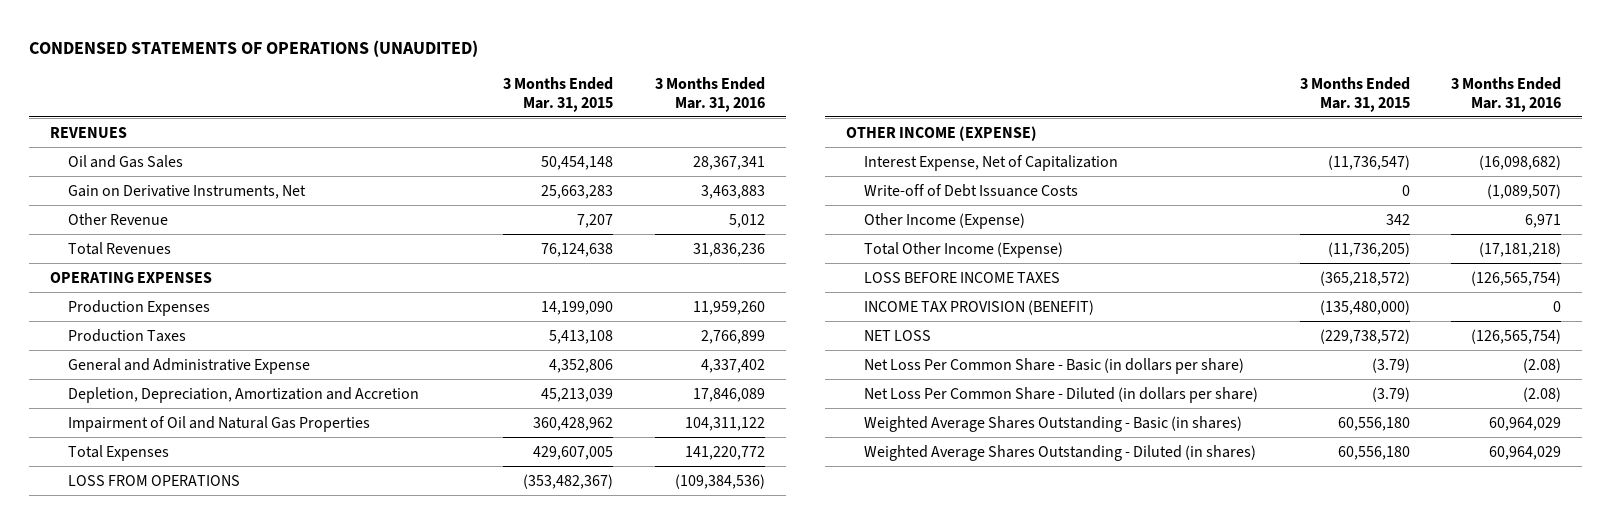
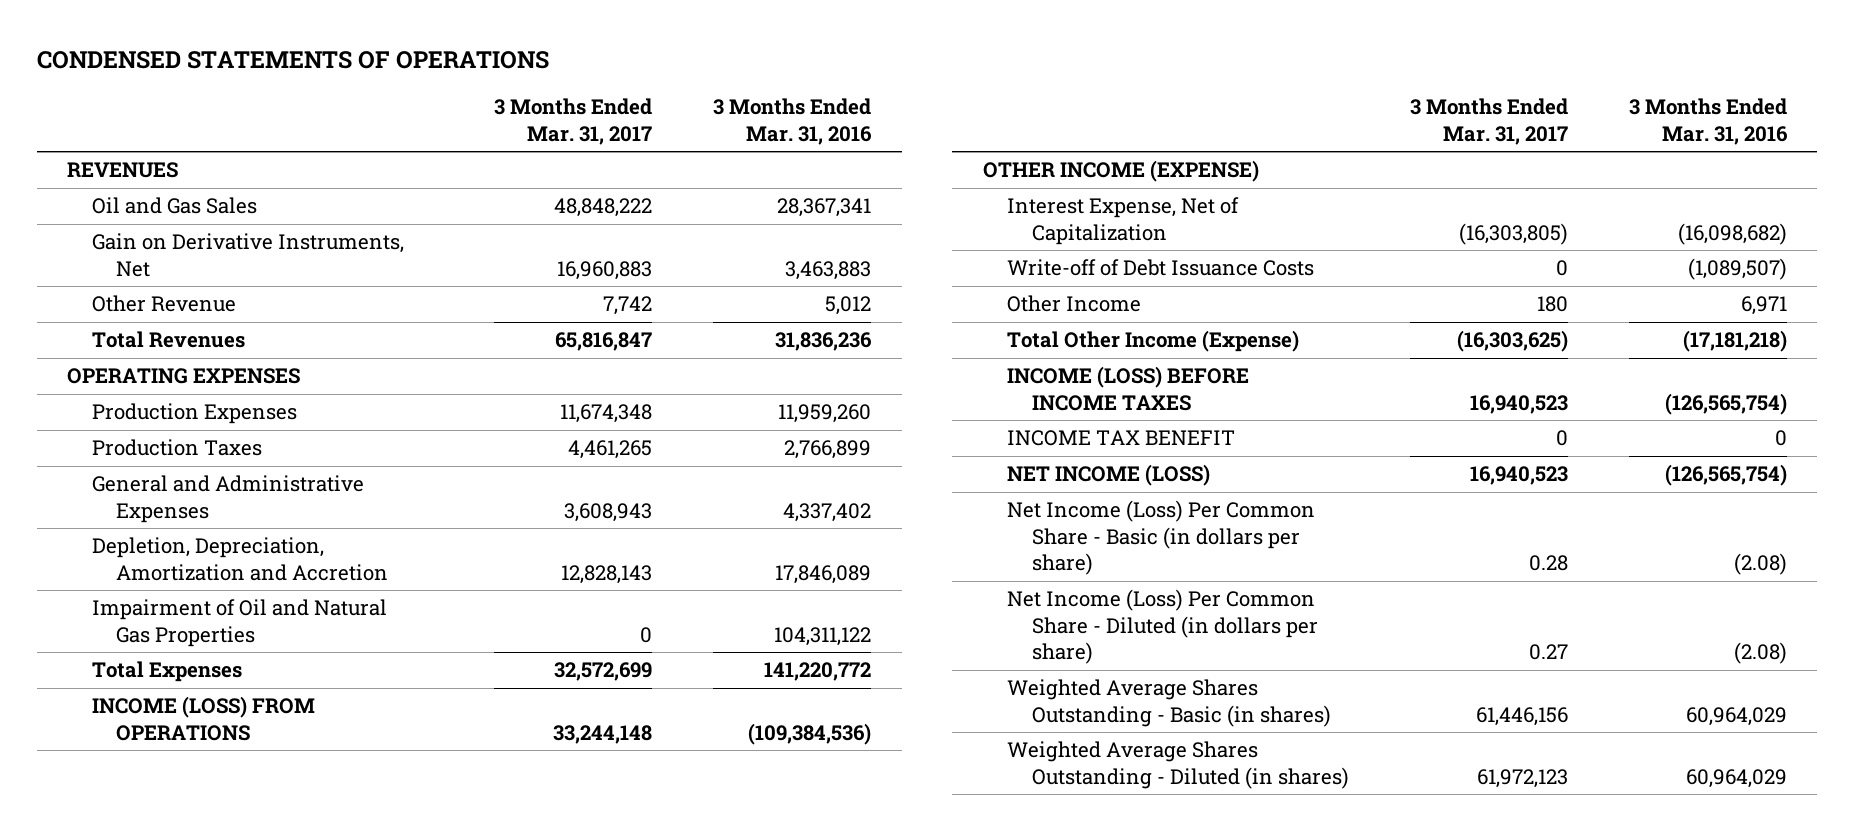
- CONDENSED STATEMENTS OF OPERATIONS (UNAUDITED)
+ CONDENSED STATEMENTS OF OPERATIONS
- | 3 Months Ended Mar. 31, 2015 | 3 Months Ended Mar. 31, 2016
+ | 3 Months Ended Mar. 31, 2017 | 3 Months Ended Mar. 31, 2016
- General and Administrative Expense | 4,352,806 | 4,337,402
+ General and Administrative Expenses | 3,608,943 | 4,337,402
- LOSS FROM OPERATIONS | (353,482,367) | (109,384,536)
+ INCOME (LOSS) FROM OPERATIONS | 33,244,148 | (109,384,536)
- Other Income (Expense) | 342 | 6,971
+ Other Income | 180 | 6,971
- LOSS BEFORE INCOME TAXES | (365,218,572) | (126,565,754)
- INCOME TAX PROVISION (BENEFIT) | (135,480,000) | 0
- NET LOSS | (229,738,572) | (126,565,754)
- Net Loss Per Common Share - Basic (in dollars per share) | (3.79) | (2.08)
- Net Loss Per Common Share - Diluted (in dollars per share) | (3.79) | (2.08)
+ INCOME (LOSS) BEFORE INCOME TAXES | 16,940,523 | (126,565,754)
+ INCOME TAX BENEFIT | 0 | 0
+ NET INCOME (LOSS) | 16,940,523 | (126,565,754)
+ Net Income (Loss) Per Common Share - Basic (in dollars per share) | 0.28 | (2.08)
+ Net Income (Loss) Per Common Share - Diluted (in dollars per share) | 0.27 | (2.08)

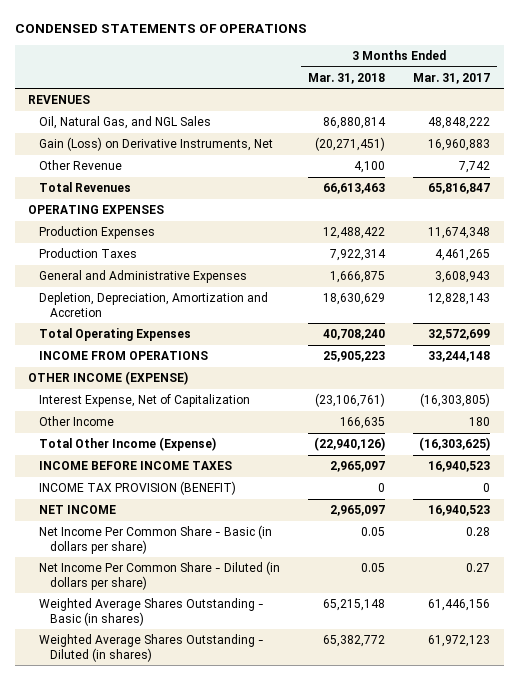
- | 3 Months Ended Mar. 31, 2017 | 3 Months Ended Mar. 31, 2016
+ | 3 Months Ended Mar. 31, 2018 | 3 Months Ended Mar. 31, 2017
- Oil and Gas Sales | 48,848,222 | 28,367,341
- Gain on Derivative Instruments, Net | 16,960,883 | 3,463,883
+ Oil, Natural Gas, and NGL Sales | 86,880,814 | 48,848,222
+ Gain (Loss) on Derivative Instruments, Net | (20,271,451) | 16,960,883
- Impairment of Oil and Natural Gas Properties | 0 | 104,311,122
- Total Expenses | 32,572,699 | 141,220,772
- INCOME (LOSS) FROM OPERATIONS | 33,244,148 | (109,384,536)
+ Total Operating Expenses | 40,708,240 | 32,572,699
+ INCOME FROM OPERATIONS | 25,905,223 | 33,244,148
- Write-off of Debt Issuance Costs | 0 | (1,089,507)
- INCOME (LOSS) BEFORE INCOME TAXES | 16,940,523 | (126,565,754)
- INCOME TAX BENEFIT | 0 | 0
- NET INCOME (LOSS) | 16,940,523 | (126,565,754)
- Net Income (Loss) Per Common Share - Basic (in dollars per share) | 0.28 | (2.08)
- Net Income (Loss) Per Common Share - Diluted (in dollars per share) | 0.27 | (2.08)
+ INCOME BEFORE INCOME TAXES | 2,965,097 | 16,940,523
+ INCOME TAX PROVISION (BENEFIT) | 0 | 0
+ NET INCOME | 2,965,097 | 16,940,523
+ Net Income Per Common Share - Basic (in dollars per share) | 0.05 | 0.28
+ Net Income Per Common Share - Diluted (in dollars per share) | 0.05 | 0.27

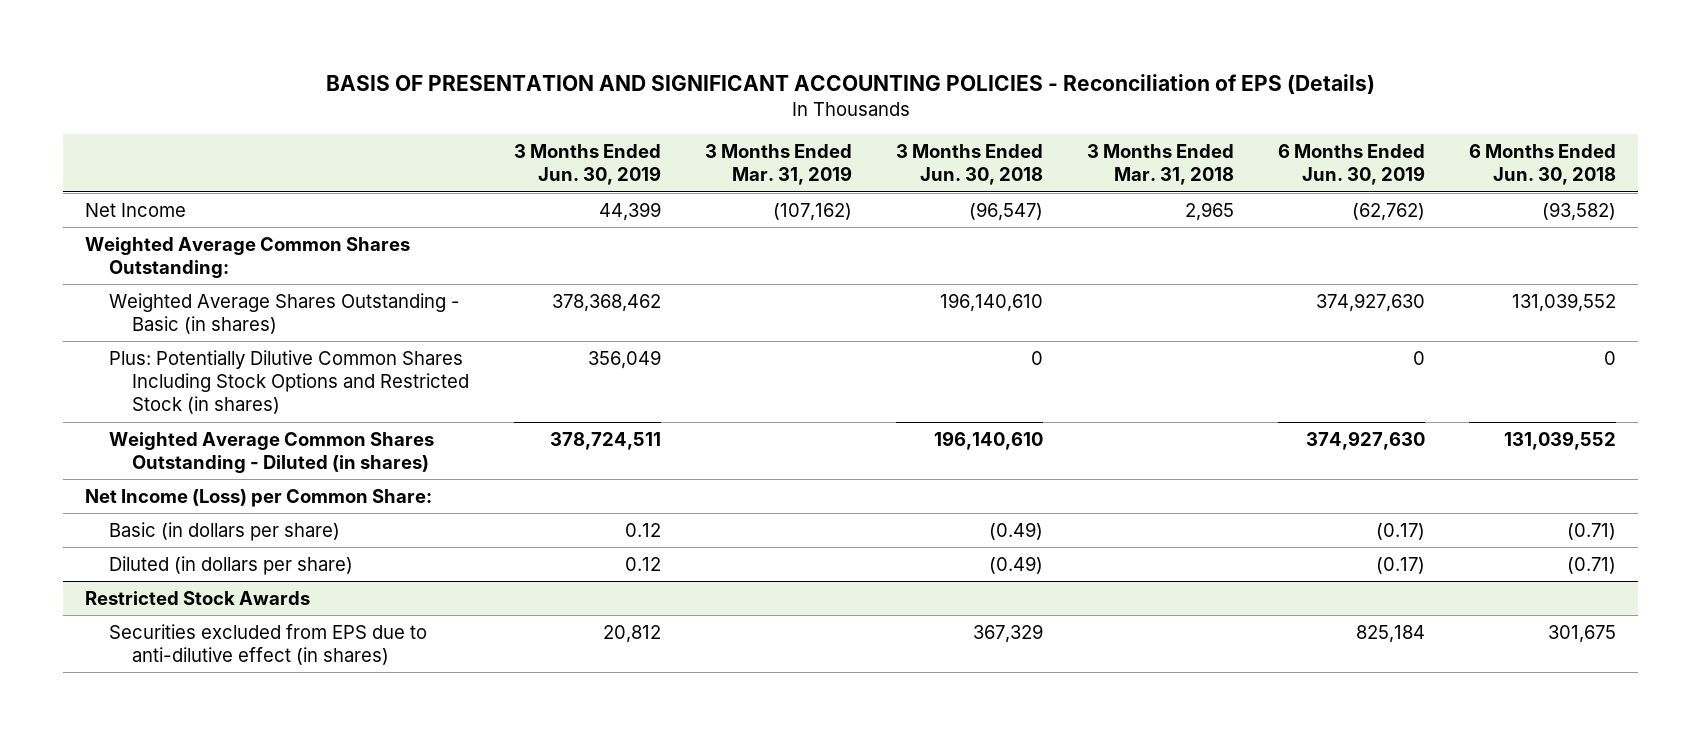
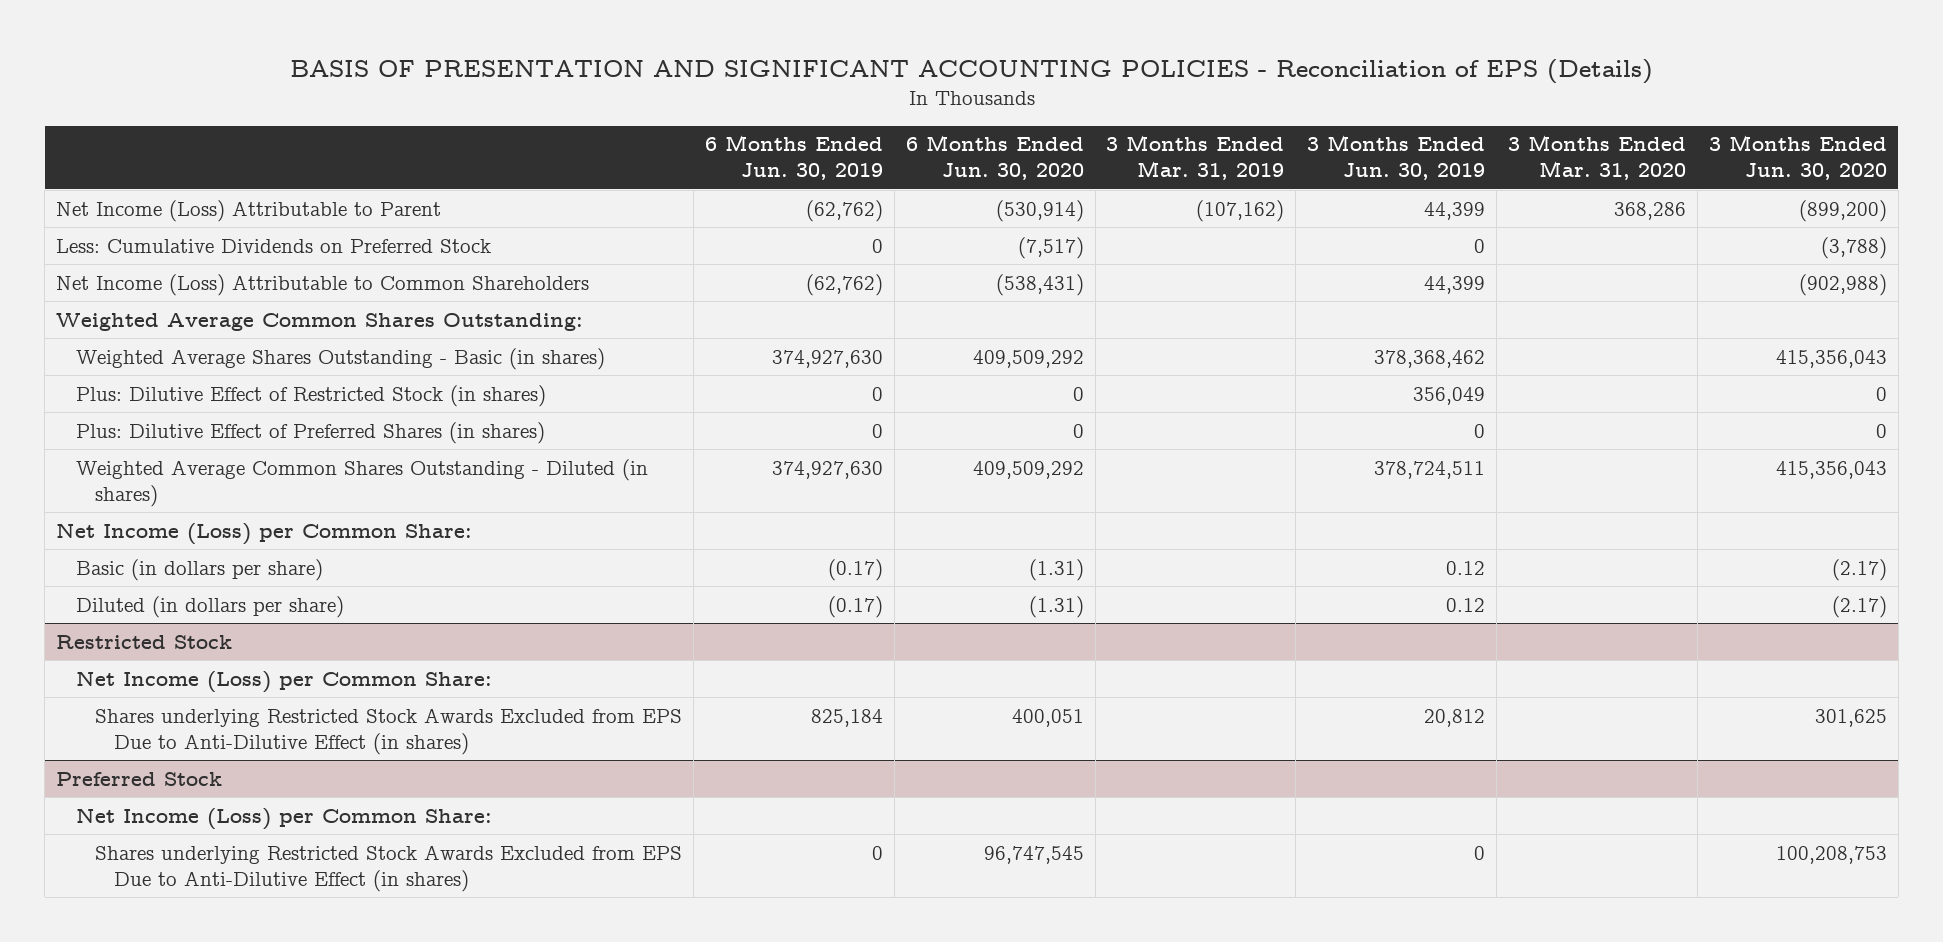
- | 3 Months Ended Jun. 30, 2019 | 3 Months Ended Mar. 31, 2019 | 3 Months Ended Jun. 30, 2018 | 3 Months Ended Mar. 31, 2018 | 6 Months Ended Jun. 30, 2019 | 6 Months Ended Jun. 30, 2018
+ | 6 Months Ended Jun. 30, 2019 | 6 Months Ended Jun. 30, 2020 | 3 Months Ended Mar. 31, 2019 | 3 Months Ended Jun. 30, 2019 | 3 Months Ended Mar. 31, 2020 | 3 Months Ended Jun. 30, 2020
- Net Income | 44,399 | (107,162) | (96,547) | 2,965 | (62,762) | (93,582)
+ Net Income (Loss) Attributable to Parent | (62,762) | (530,914) | (107,162) | 44,399 | 368,286 | (899,200)
+ Less: Cumulative Dividends on Preferred Stock | 0 | (7,517) | | 0 | | (3,788)
+ Net Income (Loss) Attributable to Common Shareholders | (62,762) | (538,431) | | 44,399 | | (902,988)
- Plus: Potentially Dilutive Common Shares Including Stock Options and Restricted Stock (in shares) | 356,049 | | 0 | | 0 | 0
+ Plus: Dilutive Effect of Restricted Stock (in shares) | 0 | 0 | | 356,049 | | 0
+ Plus: Dilutive Effect of Preferred Shares (in shares) | 0 | 0 | | 0 | | 0
- Restricted Stock Awards
- Securities excluded from EPS due to anti-dilutive effect (in shares) | 20,812 | | 367,329 | | 825,184 | 301,675
+ Restricted Stock
+ Net Income (Loss) per Common Share:
+ Shares underlying Restricted Stock Awards Excluded from EPS Due to Anti-Dilutive Effect (in shares) | 825,184 | 400,051 | | 20,812 | | 301,625
+ Preferred Stock
+ Net Income (Loss) per Common Share:
+ Shares underlying Restricted Stock Awards Excluded from EPS Due to Anti-Dilutive Effect (in shares) | 0 | 96,747,545 | | 0 | | 100,208,753

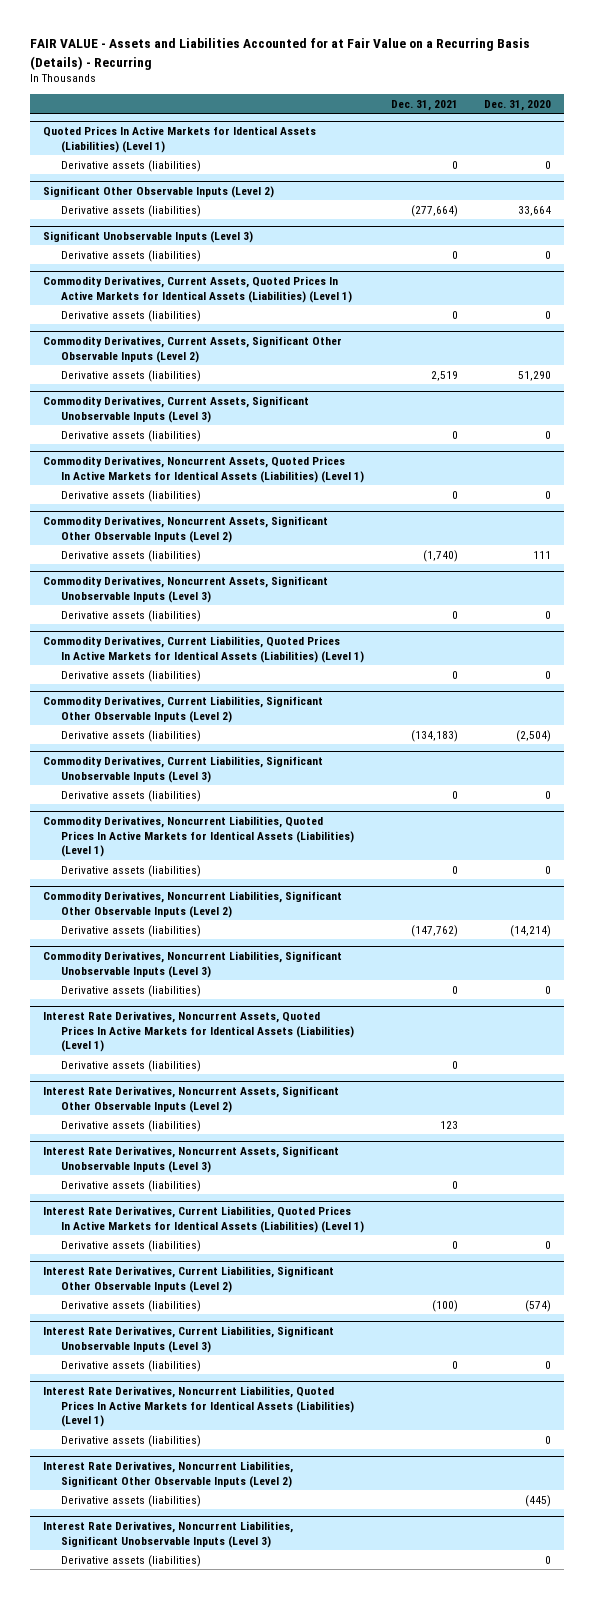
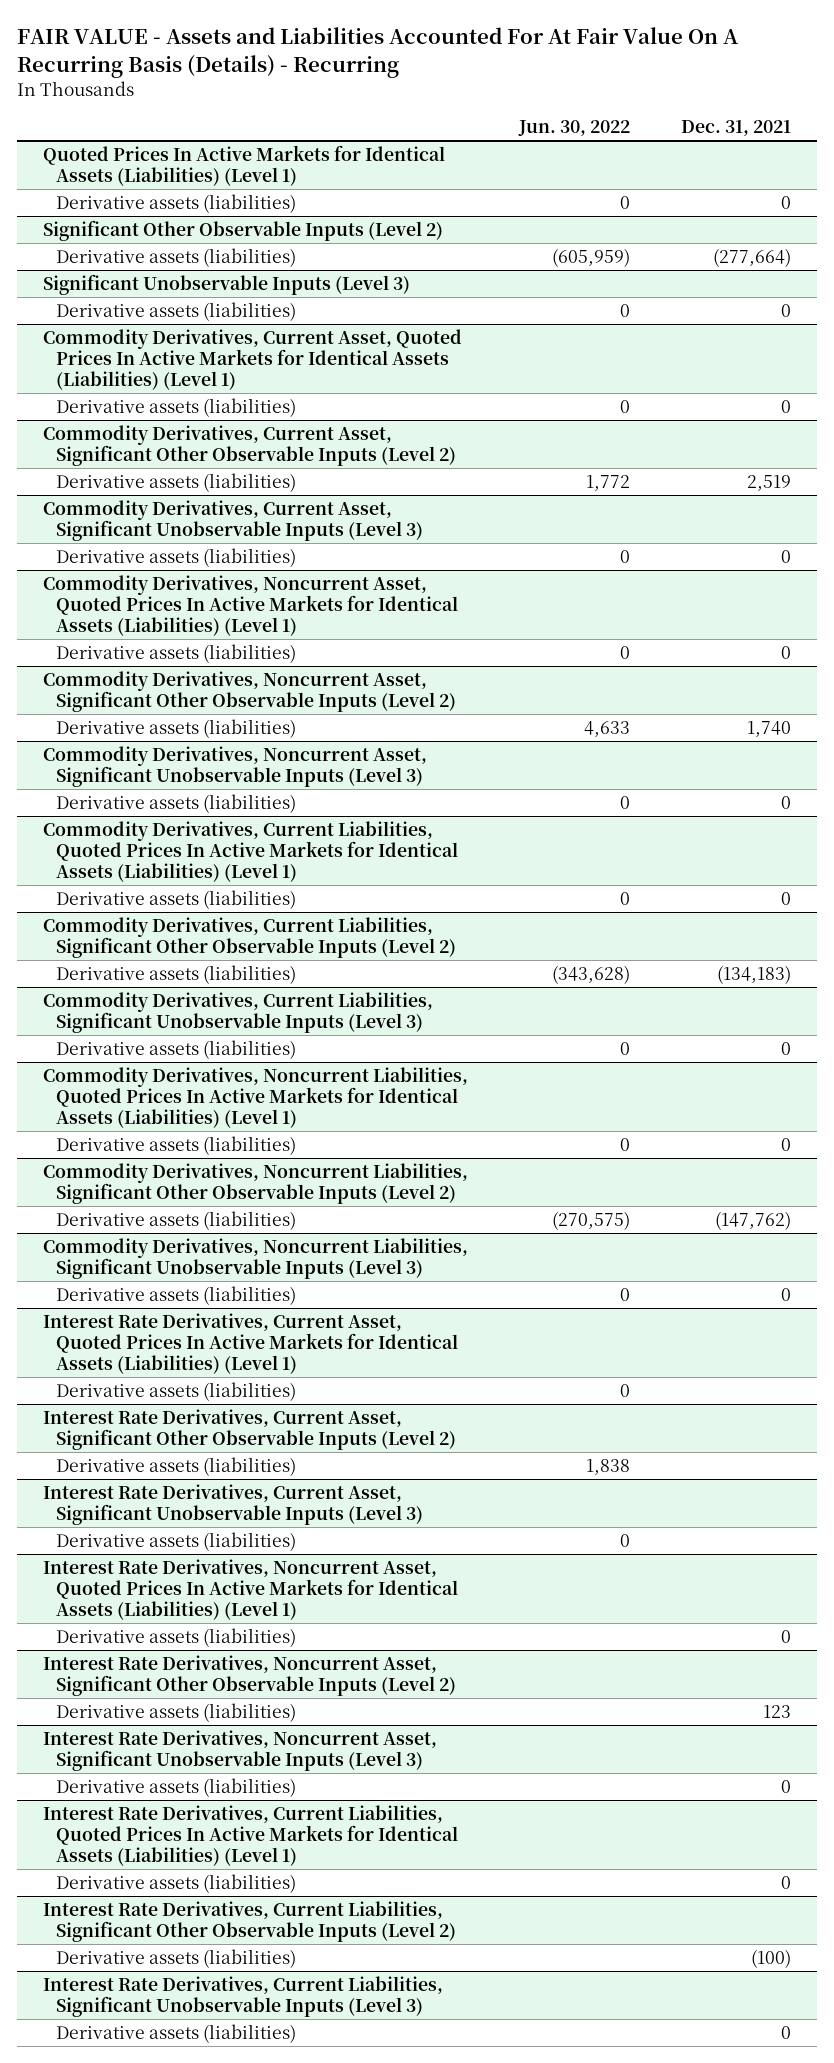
- FAIR VALUE - Assets and Liabilities Accounted for at Fair Value on a Recurring Basis (Details) - Recurring
+ FAIR VALUE - Assets and Liabilities Accounted For At Fair Value On A Recurring Basis (Details) - Recurring
- | Dec. 31, 2021 | Dec. 31, 2020
+ | Jun. 30, 2022 | Dec. 31, 2021
- Commodity Derivatives, Current Assets, Quoted Prices In Active Markets for Identical Assets (Liabilities) (Level 1)
+ Commodity Derivatives, Current Asset, Quoted Prices In Active Markets for Identical Assets (Liabilities) (Level 1)
- Commodity Derivatives, Current Assets, Significant Other Observable Inputs (Level 2)
+ Commodity Derivatives, Current Asset, Significant Other Observable Inputs (Level 2)
- Commodity Derivatives, Current Assets, Significant Unobservable Inputs (Level 3)
+ Commodity Derivatives, Current Asset, Significant Unobservable Inputs (Level 3)
- Commodity Derivatives, Noncurrent Assets, Quoted Prices In Active Markets for Identical Assets (Liabilities) (Level 1)
+ Commodity Derivatives, Noncurrent Asset, Quoted Prices In Active Markets for Identical Assets (Liabilities) (Level 1)
- Commodity Derivatives, Noncurrent Assets, Significant Other Observable Inputs (Level 2)
- Derivative assets (liabilities) | (1,740) | 111
- Commodity Derivatives, Noncurrent Assets, Significant Unobservable Inputs (Level 3)
+ Commodity Derivatives, Noncurrent Asset, Significant Other Observable Inputs (Level 2)
+ Derivative assets (liabilities) | 4,633 | 1,740
+ Commodity Derivatives, Noncurrent Asset, Significant Unobservable Inputs (Level 3)
- Interest Rate Derivatives, Noncurrent Assets, Quoted Prices In Active Markets for Identical Assets (Liabilities) (Level 1)
+ Interest Rate Derivatives, Current Asset, Quoted Prices In Active Markets for Identical Assets (Liabilities) (Level 1)
+ Derivative assets (liabilities) | 0 |
+ Interest Rate Derivatives, Current Asset, Significant Other Observable Inputs (Level 2)
+ Derivative assets (liabilities) | 1,838 |
+ Interest Rate Derivatives, Current Asset, Significant Unobservable Inputs (Level 3)
+ Derivative assets (liabilities) | 0 |
+ Interest Rate Derivatives, Noncurrent Asset, Quoted Prices In Active Markets for Identical Assets (Liabilities) (Level 1)
- Interest Rate Derivatives, Noncurrent Assets, Significant Other Observable Inputs (Level 2)
+ Interest Rate Derivatives, Noncurrent Asset, Significant Other Observable Inputs (Level 2)
- Interest Rate Derivatives, Noncurrent Assets, Significant Unobservable Inputs (Level 3)
+ Interest Rate Derivatives, Noncurrent Asset, Significant Unobservable Inputs (Level 3)
- Interest Rate Derivatives, Noncurrent Liabilities, Quoted Prices In Active Markets for Identical Assets (Liabilities) (Level 1)
- Derivative assets (liabilities) | | 0
- Interest Rate Derivatives, Noncurrent Liabilities, Significant Other Observable Inputs (Level 2)
- Derivative assets (liabilities) | | (445)
- Interest Rate Derivatives, Noncurrent Liabilities, Significant Unobservable Inputs (Level 3)
- Derivative assets (liabilities) | | 0

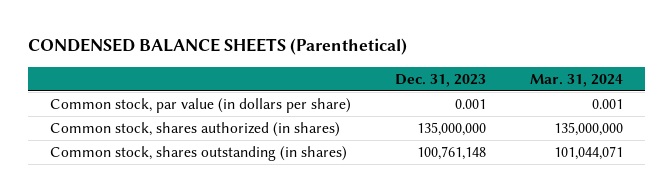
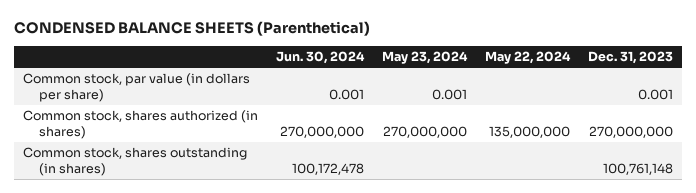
- | Dec. 31, 2023 | Mar. 31, 2024
+ | Jun. 30, 2024 | May 23, 2024 | May 22, 2024 | Dec. 31, 2023
- Common stock, shares authorized (in shares) | 135,000,000 | 135,000,000
+ Common stock, shares authorized (in shares) | 270,000,000 | 270,000,000 | 135,000,000 | 270,000,000

